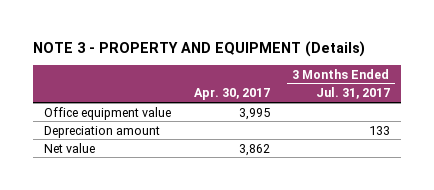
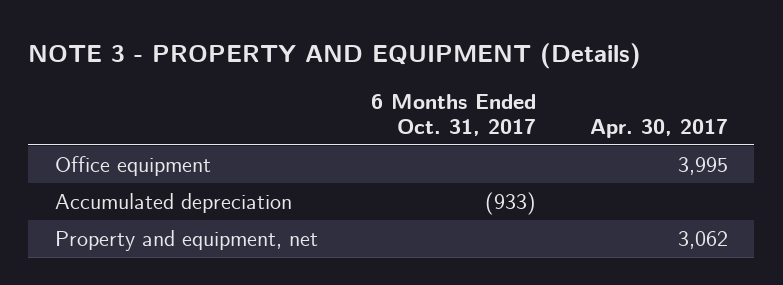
- | Apr. 30, 2017 | 3 Months Ended Jul. 31, 2017
+ | 6 Months Ended Oct. 31, 2017 | Apr. 30, 2017
- Office equipment value | 3,995 |
- Depreciation amount | | 133
- Net value | 3,862 |
+ Office equipment | | 3,995
+ Accumulated depreciation | (933) |
+ Property and equipment, net | | 3,062

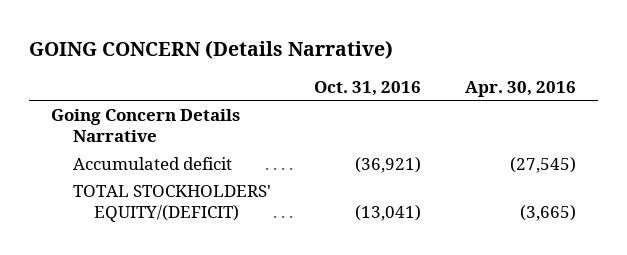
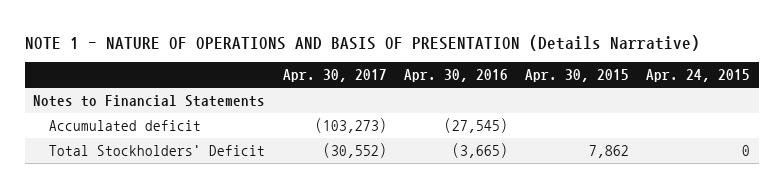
- GOING CONCERN (Details Narrative)
+ NOTE 1 - NATURE OF OPERATIONS AND BASIS OF PRESENTATION (Details Narrative)
- | Oct. 31, 2016 | Apr. 30, 2016
+ | Apr. 30, 2017 | Apr. 30, 2016 | Apr. 30, 2015 | Apr. 24, 2015
- Going Concern Details Narrative
+ Notes to Financial Statements
- TOTAL STOCKHOLDERS' EQUITY/(DEFICIT) | (13,041) | (3,665)
+ Total Stockholders' Deficit | (30,552) | (3,665) | 7,862 | 0

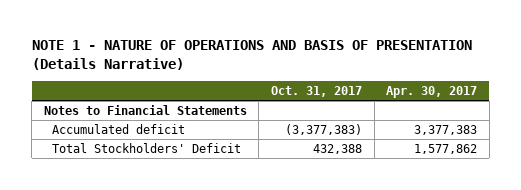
- | Apr. 30, 2017 | Apr. 30, 2016 | Apr. 30, 2015 | Apr. 24, 2015
+ | Oct. 31, 2017 | Apr. 30, 2017
- Accumulated deficit | (103,273) | (27,545) | |
- Total Stockholders' Deficit | (30,552) | (3,665) | 7,862 | 0
+ Accumulated deficit | (3,377,383) | 3,377,383
+ Total Stockholders' Deficit | 432,388 | 1,577,862

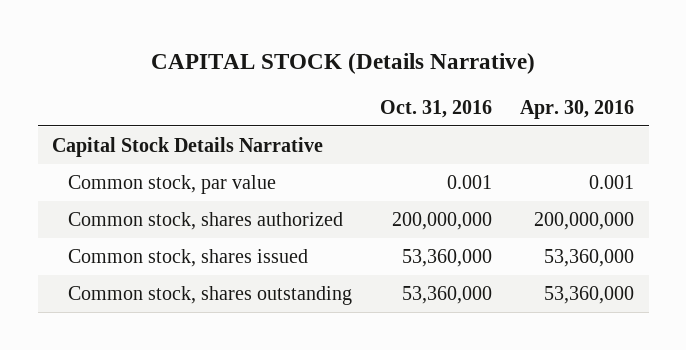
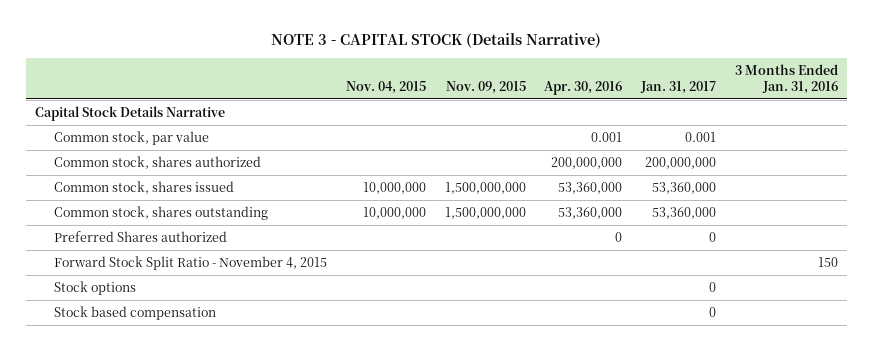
- CAPITAL STOCK (Details Narrative)
+ NOTE 3 - CAPITAL STOCK (Details Narrative)
- | Oct. 31, 2016 | Apr. 30, 2016
+ | Nov. 04, 2015 | Nov. 09, 2015 | Apr. 30, 2016 | Jan. 31, 2017 | 3 Months Ended Jan. 31, 2016
+ Preferred Shares authorized | | | 0 | 0 |
+ Forward Stock Split Ratio - November 4, 2015 | | | | | 150
+ Stock options | | | | 0 |
+ Stock based compensation | | | | 0 |

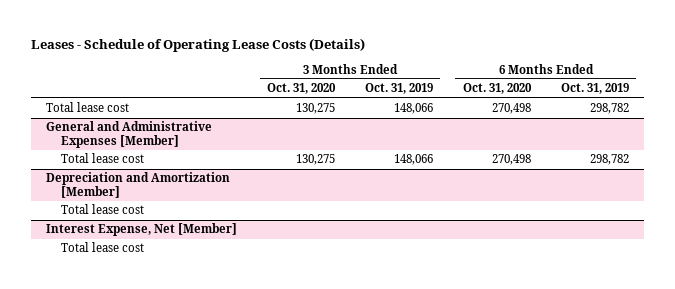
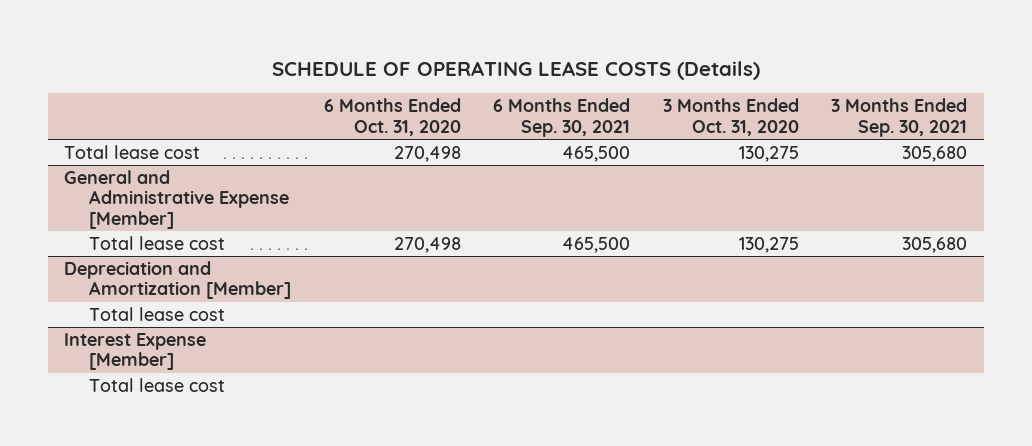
- Leases - Schedule of Operating Lease Costs (Details)
+ SCHEDULE OF OPERATING LEASE COSTS (Details)
- | 3 Months Ended Oct. 31, 2020 | 3 Months Ended Oct. 31, 2019 | 6 Months Ended Oct. 31, 2020 | 6 Months Ended Oct. 31, 2019
+ | 6 Months Ended Oct. 31, 2020 | 6 Months Ended Sep. 30, 2021 | 3 Months Ended Oct. 31, 2020 | 3 Months Ended Sep. 30, 2021
- General and Administrative Expenses [Member]
+ General and Administrative Expense [Member]
- Interest Expense, Net [Member]
+ Interest Expense [Member]

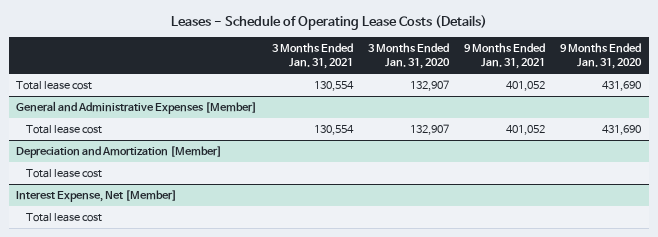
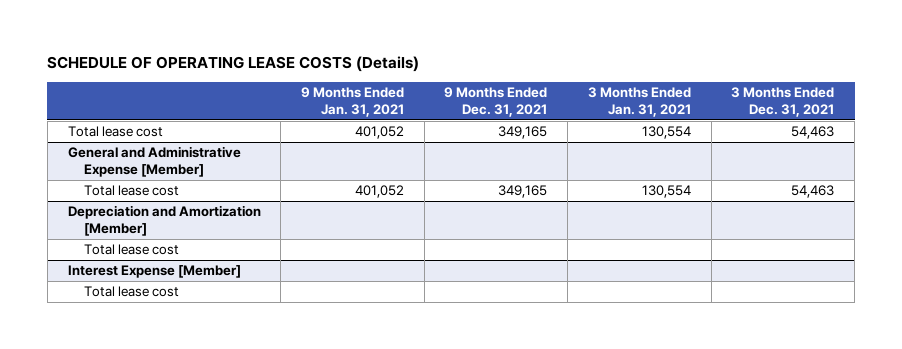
- Leases - Schedule of Operating Lease Costs (Details)
+ SCHEDULE OF OPERATING LEASE COSTS (Details)
- | 3 Months Ended Jan. 31, 2021 | 3 Months Ended Jan. 31, 2020 | 9 Months Ended Jan. 31, 2021 | 9 Months Ended Jan. 31, 2020
+ | 9 Months Ended Jan. 31, 2021 | 9 Months Ended Dec. 31, 2021 | 3 Months Ended Jan. 31, 2021 | 3 Months Ended Dec. 31, 2021
- General and Administrative Expenses [Member]
+ General and Administrative Expense [Member]
- Interest Expense, Net [Member]
+ Interest Expense [Member]

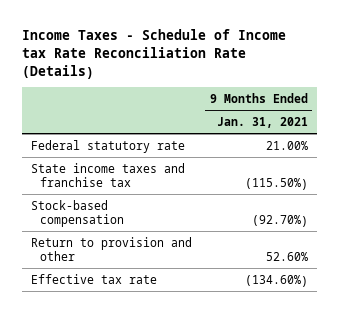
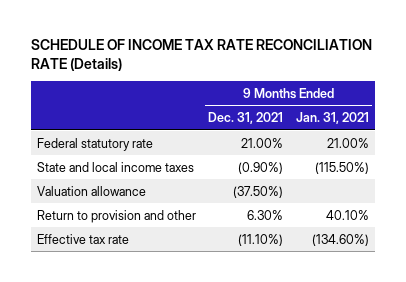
- Income Taxes - Schedule of Income tax Rate Reconciliation Rate (Details)
+ SCHEDULE OF INCOME TAX RATE RECONCILIATION RATE (Details)
- | 9 Months Ended Jan. 31, 2021
+ | 9 Months Ended Dec. 31, 2021 | 9 Months Ended Jan. 31, 2021
- State income taxes and franchise tax | (115.50%)
- Stock-based compensation | (92.70%)
- Return to provision and other | 52.60%
+ State and local income taxes | (0.90%) | (115.50%)
+ Valuation allowance | (37.50%) |
+ Return to provision and other | 6.30% | 40.10%

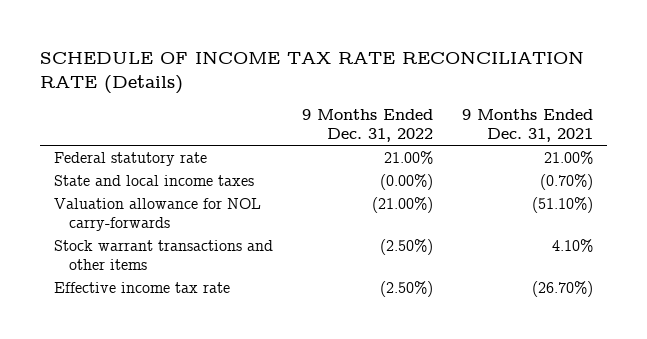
- | 9 Months Ended Dec. 31, 2021 | 9 Months Ended Jan. 31, 2021
+ | 9 Months Ended Dec. 31, 2022 | 9 Months Ended Dec. 31, 2021
- State and local income taxes | (0.90%) | (115.50%)
- Valuation allowance | (37.50%) |
- Return to provision and other | 6.30% | 40.10%
- Effective tax rate | (11.10%) | (134.60%)
+ State and local income taxes | (0.00%) | (0.70%)
+ Valuation allowance for NOL carry-forwards | (21.00%) | (51.10%)
+ Stock warrant transactions and other items | (2.50%) | 4.10%
+ Effective income tax rate | (2.50%) | (26.70%)

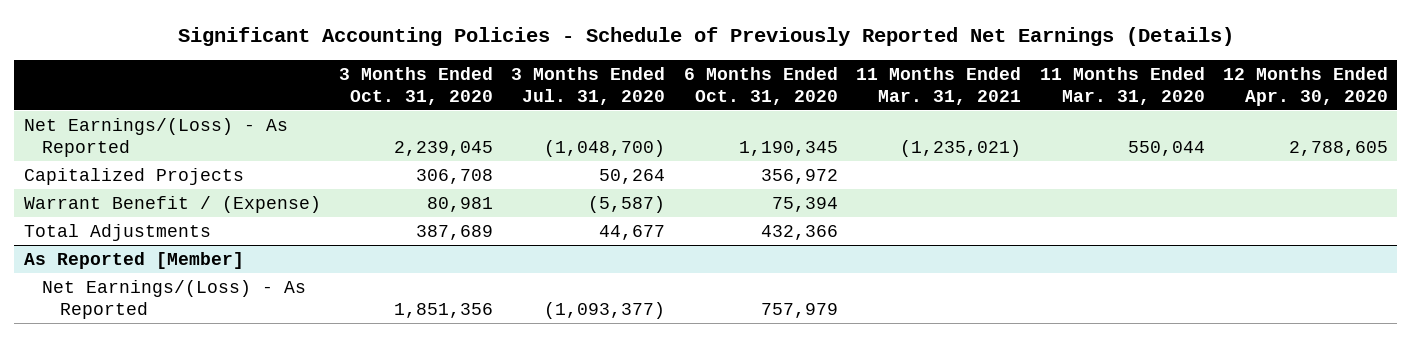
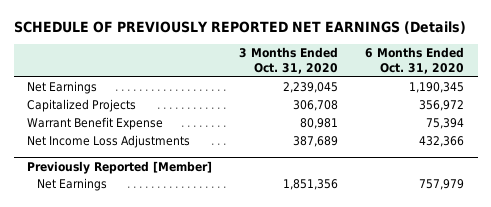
- Significant Accounting Policies - Schedule of Previously Reported Net Earnings (Details)
+ SCHEDULE OF PREVIOUSLY REPORTED NET EARNINGS (Details)
- | 3 Months Ended Oct. 31, 2020 | 3 Months Ended Jul. 31, 2020 | 6 Months Ended Oct. 31, 2020 | 11 Months Ended Mar. 31, 2021 | 11 Months Ended Mar. 31, 2020 | 12 Months Ended Apr. 30, 2020
+ | 3 Months Ended Oct. 31, 2020 | 6 Months Ended Oct. 31, 2020
- Net Earnings/(Loss) - As Reported | 2,239,045 | (1,048,700) | 1,190,345 | (1,235,021) | 550,044 | 2,788,605
+ Net Earnings | 2,239,045 | 1,190,345
- Warrant Benefit / (Expense) | 80,981 | (5,587) | 75,394 | | |
- Total Adjustments | 387,689 | 44,677 | 432,366 | | |
- As Reported [Member]
- Net Earnings/(Loss) - As Reported | 1,851,356 | (1,093,377) | 757,979 | | |
+ Warrant Benefit Expense | 80,981 | 75,394
+ Net Income Loss Adjustments | 387,689 | 432,366
+ Previously Reported [Member]
+ Net Earnings | 1,851,356 | 757,979

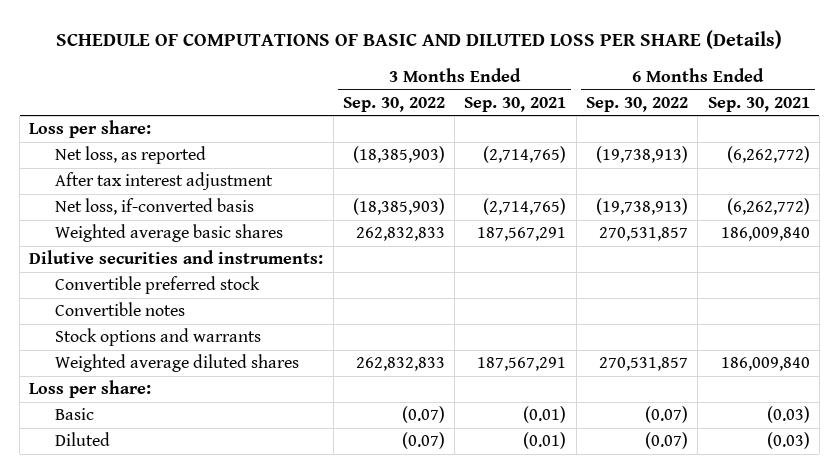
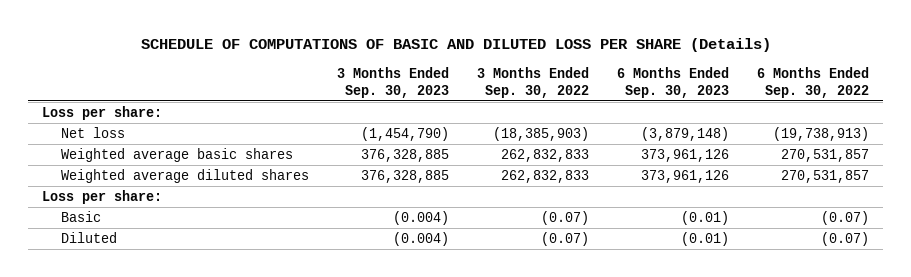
- | 3 Months Ended Sep. 30, 2022 | 3 Months Ended Sep. 30, 2021 | 6 Months Ended Sep. 30, 2022 | 6 Months Ended Sep. 30, 2021
+ | 3 Months Ended Sep. 30, 2023 | 3 Months Ended Sep. 30, 2022 | 6 Months Ended Sep. 30, 2023 | 6 Months Ended Sep. 30, 2022
- Net loss, as reported | (18,385,903) | (2,714,765) | (19,738,913) | (6,262,772)
- After tax interest adjustment
- Net loss, if-converted basis | (18,385,903) | (2,714,765) | (19,738,913) | (6,262,772)
+ Net loss | (1,454,790) | (18,385,903) | (3,879,148) | (19,738,913)
- Dilutive securities and instruments:
- Convertible preferred stock
- Convertible notes
- Stock options and warrants

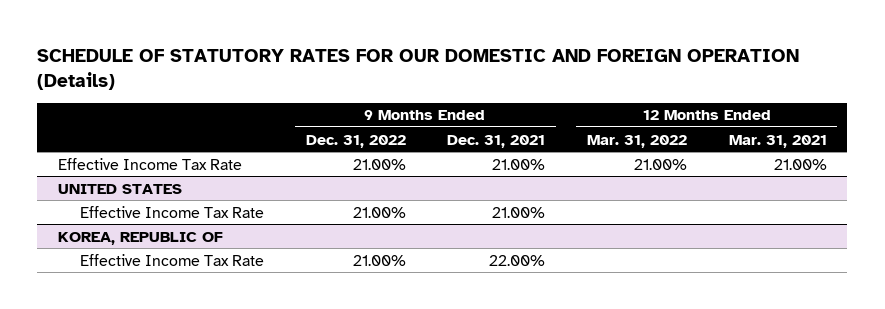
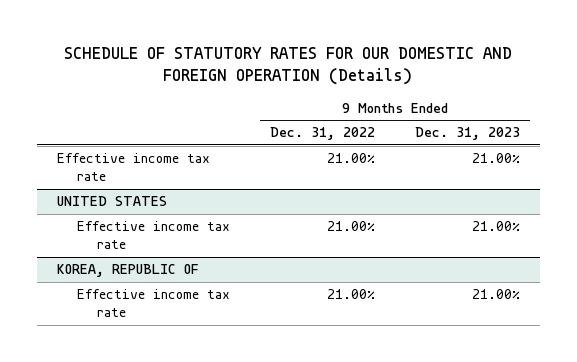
- | 9 Months Ended Dec. 31, 2022 | 9 Months Ended Dec. 31, 2021 | 12 Months Ended Mar. 31, 2022 | 12 Months Ended Mar. 31, 2021
+ | 9 Months Ended Dec. 31, 2022 | 9 Months Ended Dec. 31, 2023
- Effective Income Tax Rate | 21.00% | 21.00% | 21.00% | 21.00%
+ Effective income tax rate | 21.00% | 21.00%
@ UNITED STATES
- Effective Income Tax Rate | 21.00% | 21.00% | |
+ Effective income tax rate | 21.00% | 21.00%
@ KOREA, REPUBLIC OF
- Effective Income Tax Rate | 21.00% | 22.00% | |
+ Effective income tax rate | 21.00% | 21.00%

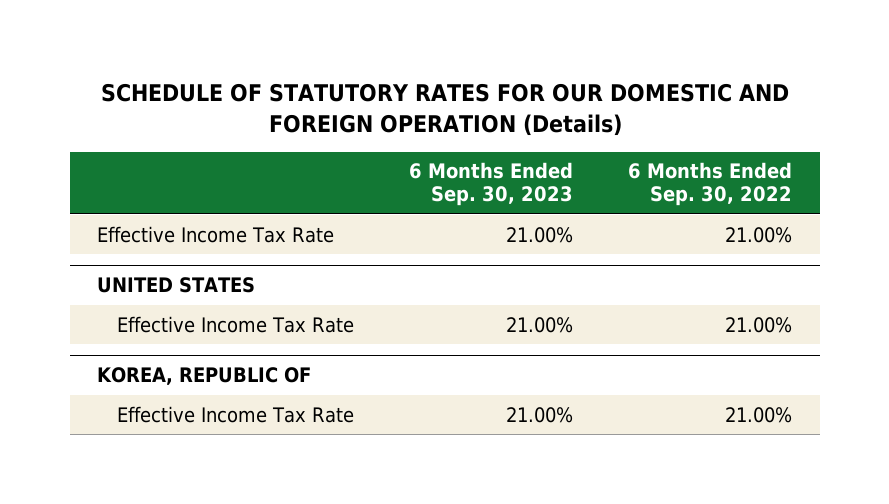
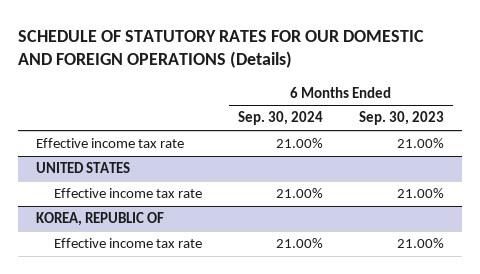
- SCHEDULE OF STATUTORY RATES FOR OUR DOMESTIC AND FOREIGN OPERATION (Details)
+ SCHEDULE OF STATUTORY RATES FOR OUR DOMESTIC AND FOREIGN OPERATIONS (Details)
- | 6 Months Ended Sep. 30, 2023 | 6 Months Ended Sep. 30, 2022
+ | 6 Months Ended Sep. 30, 2024 | 6 Months Ended Sep. 30, 2023
- Effective Income Tax Rate | 21.00% | 21.00%
+ Effective income tax rate | 21.00% | 21.00%
@ UNITED STATES
- Effective Income Tax Rate | 21.00% | 21.00%
+ Effective income tax rate | 21.00% | 21.00%
@ KOREA, REPUBLIC OF
- Effective Income Tax Rate | 21.00% | 21.00%
+ Effective income tax rate | 21.00% | 21.00%

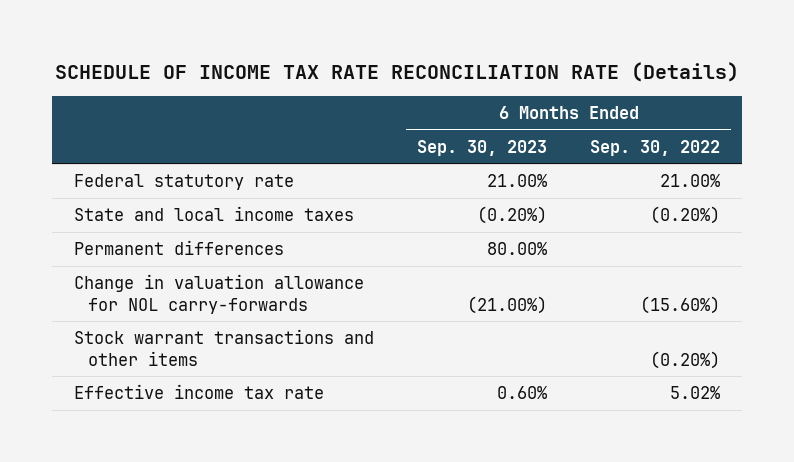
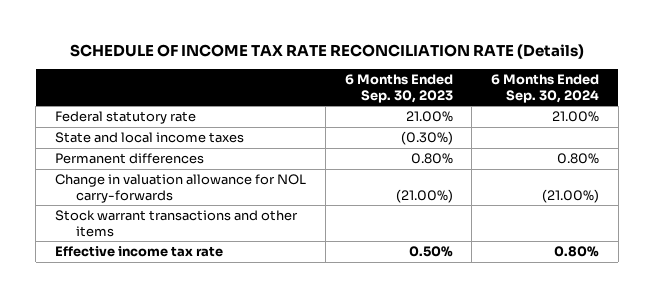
- | 6 Months Ended Sep. 30, 2023 | 6 Months Ended Sep. 30, 2022
+ | 6 Months Ended Sep. 30, 2023 | 6 Months Ended Sep. 30, 2024
- State and local income taxes | (0.20%) | (0.20%)
- Permanent differences | 80.00% |
+ State and local income taxes | (0.30%) |
+ Permanent differences | 0.80% | 0.80%
- Effective income tax rate | 0.60% | 5.02%
+ Effective income tax rate | 0.50% | 0.80%

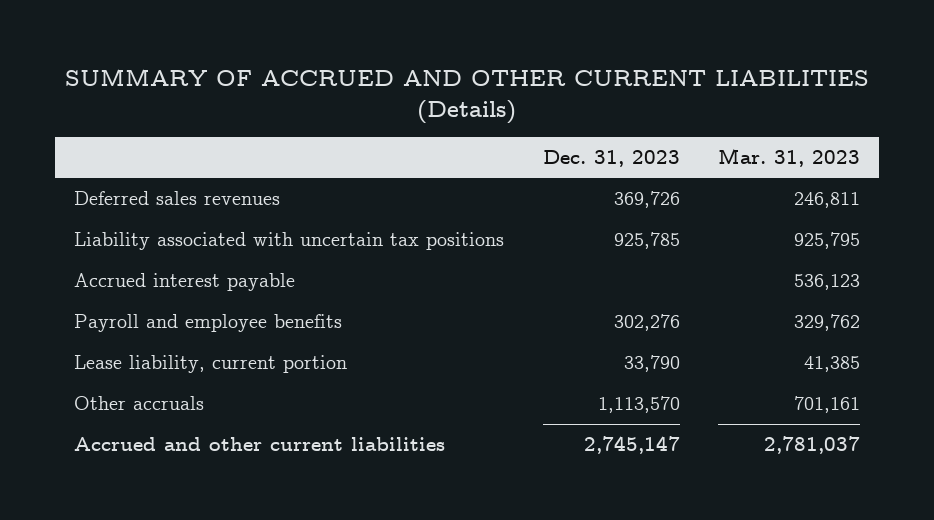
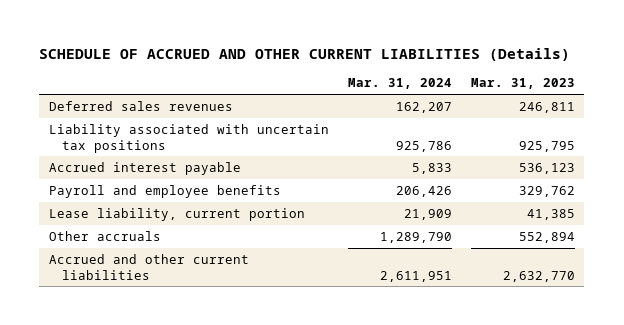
- SUMMARY OF ACCRUED AND OTHER CURRENT LIABILITIES (Details)
+ SCHEDULE OF ACCRUED AND OTHER CURRENT LIABILITIES (Details)
- | Dec. 31, 2023 | Mar. 31, 2023
+ | Mar. 31, 2024 | Mar. 31, 2023
- Other accruals | 1,113,570 | 701,161
- Accrued and other current liabilities | 2,745,147 | 2,781,037
+ Other accruals | 1,289,790 | 552,894
+ Accrued and other current liabilities | 2,611,951 | 2,632,770

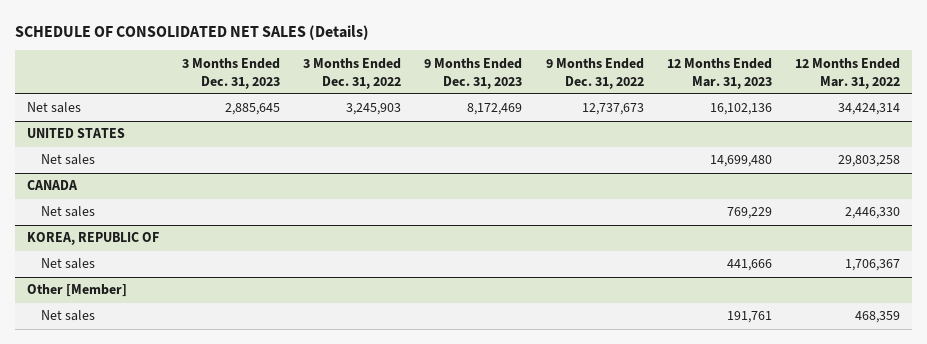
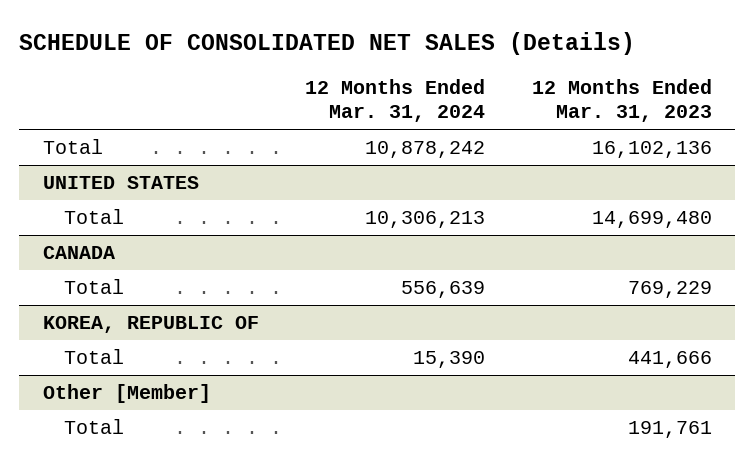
- | 3 Months Ended Dec. 31, 2023 | 3 Months Ended Dec. 31, 2022 | 9 Months Ended Dec. 31, 2023 | 9 Months Ended Dec. 31, 2022 | 12 Months Ended Mar. 31, 2023 | 12 Months Ended Mar. 31, 2022
+ | 12 Months Ended Mar. 31, 2024 | 12 Months Ended Mar. 31, 2023
- Net sales | 2,885,645 | 3,245,903 | 8,172,469 | 12,737,673 | 16,102,136 | 34,424,314
+ Total | 10,878,242 | 16,102,136
@ UNITED STATES
- Net sales | | | | | 14,699,480 | 29,803,258
+ Total | 10,306,213 | 14,699,480
@ CANADA
- Net sales | | | | | 769,229 | 2,446,330
+ Total | 556,639 | 769,229
@ KOREA, REPUBLIC OF
- Net sales | | | | | 441,666 | 1,706,367
+ Total | 15,390 | 441,666
@ Other [Member]
- Net sales | | | | | 191,761 | 468,359
+ Total | | 191,761

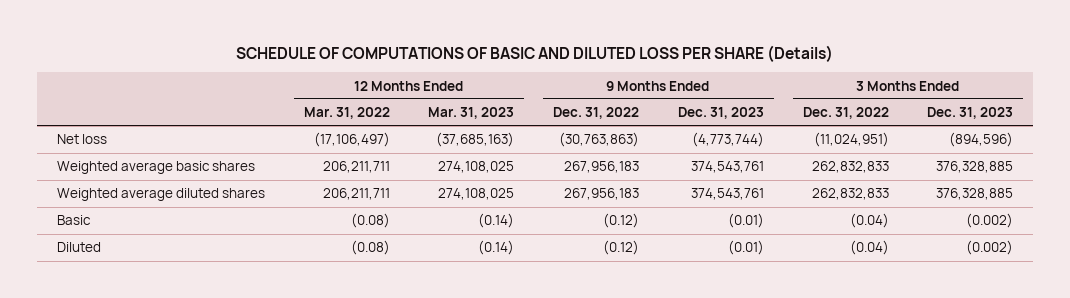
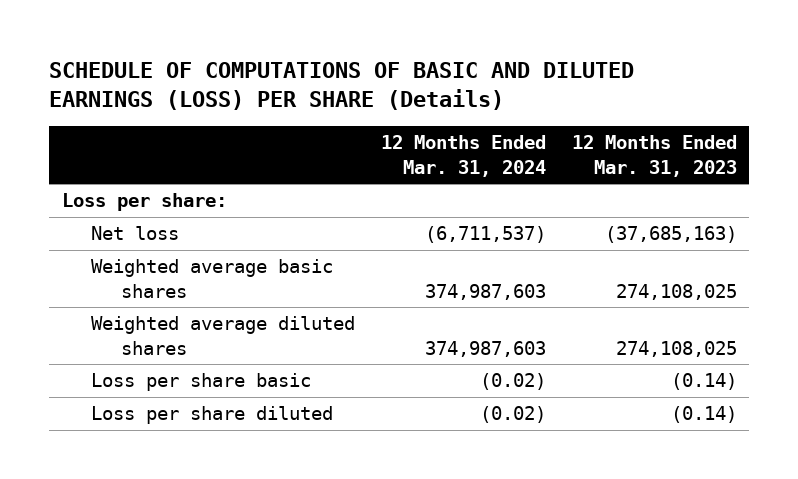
- SCHEDULE OF COMPUTATIONS OF BASIC AND DILUTED LOSS PER SHARE (Details)
+ SCHEDULE OF COMPUTATIONS OF BASIC AND DILUTED EARNINGS (LOSS) PER SHARE (Details)
- | 12 Months Ended Mar. 31, 2022 | 12 Months Ended Mar. 31, 2023 | 9 Months Ended Dec. 31, 2022 | 9 Months Ended Dec. 31, 2023 | 3 Months Ended Dec. 31, 2022 | 3 Months Ended Dec. 31, 2023
+ | 12 Months Ended Mar. 31, 2024 | 12 Months Ended Mar. 31, 2023
+ Loss per share:
- Basic | (0.08) | (0.14) | (0.12) | (0.01) | (0.04) | (0.002)
- Diluted | (0.08) | (0.14) | (0.12) | (0.01) | (0.04) | (0.002)
+ Loss per share basic | (0.02) | (0.14)
+ Loss per share diluted | (0.02) | (0.14)

